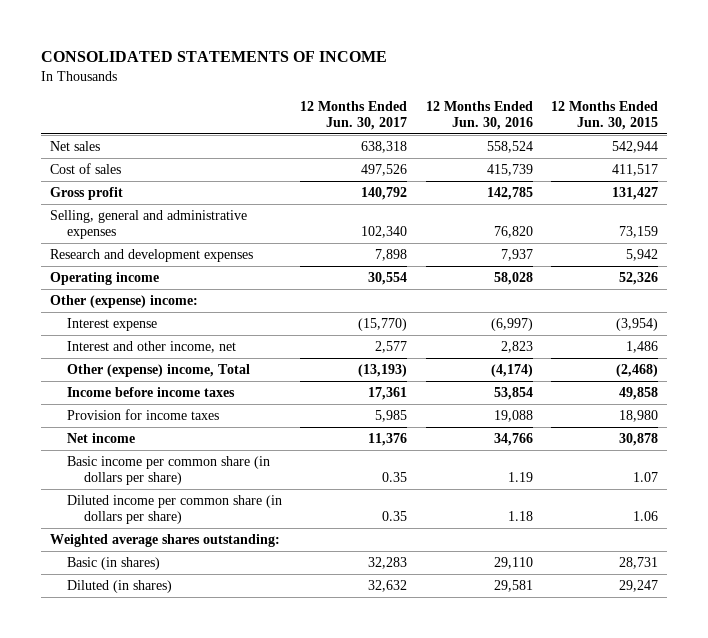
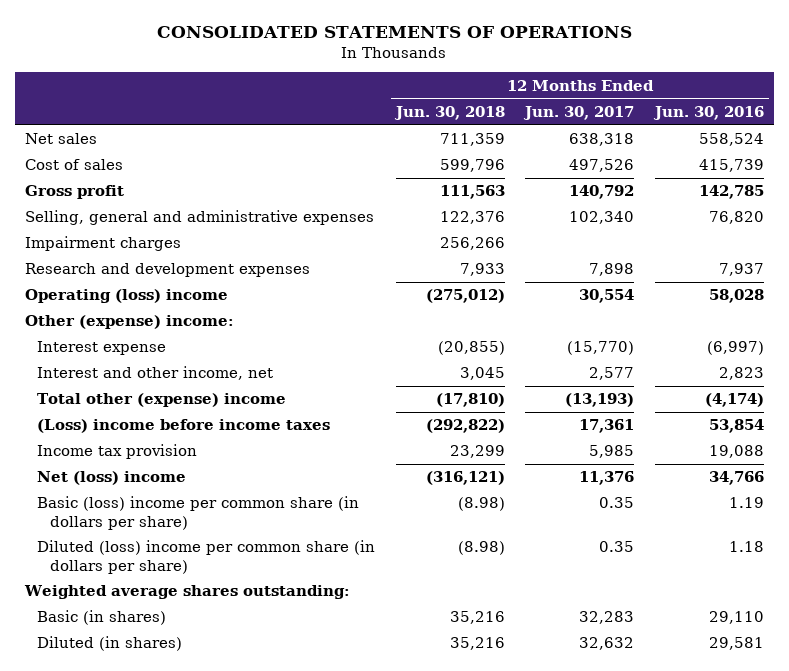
- CONSOLIDATED STATEMENTS OF INCOME
+ CONSOLIDATED STATEMENTS OF OPERATIONS
- | 12 Months Ended Jun. 30, 2017 | 12 Months Ended Jun. 30, 2016 | 12 Months Ended Jun. 30, 2015
+ | 12 Months Ended Jun. 30, 2018 | 12 Months Ended Jun. 30, 2017 | 12 Months Ended Jun. 30, 2016
+ Impairment charges | 256,266 | |
- Operating income | 30,554 | 58,028 | 52,326
+ Operating (loss) income | (275,012) | 30,554 | 58,028
- Other (expense) income, Total | (13,193) | (4,174) | (2,468)
- Income before income taxes | 17,361 | 53,854 | 49,858
- Provision for income taxes | 5,985 | 19,088 | 18,980
- Net income | 11,376 | 34,766 | 30,878
- Basic income per common share (in dollars per share) | 0.35 | 1.19 | 1.07
- Diluted income per common share (in dollars per share) | 0.35 | 1.18 | 1.06
+ Total other (expense) income | (17,810) | (13,193) | (4,174)
+ (Loss) income before income taxes | (292,822) | 17,361 | 53,854
+ Income tax provision | 23,299 | 5,985 | 19,088
+ Net (loss) income | (316,121) | 11,376 | 34,766
+ Basic (loss) income per common share (in dollars per share) | (8.98) | 0.35 | 1.19
+ Diluted (loss) income per common share (in dollars per share) | (8.98) | 0.35 | 1.18

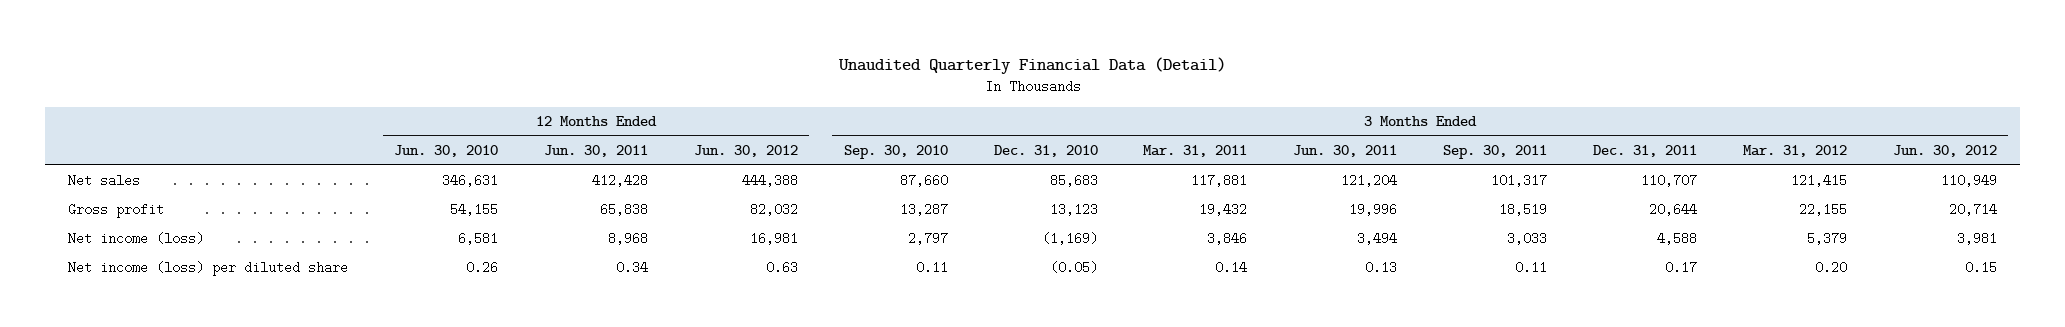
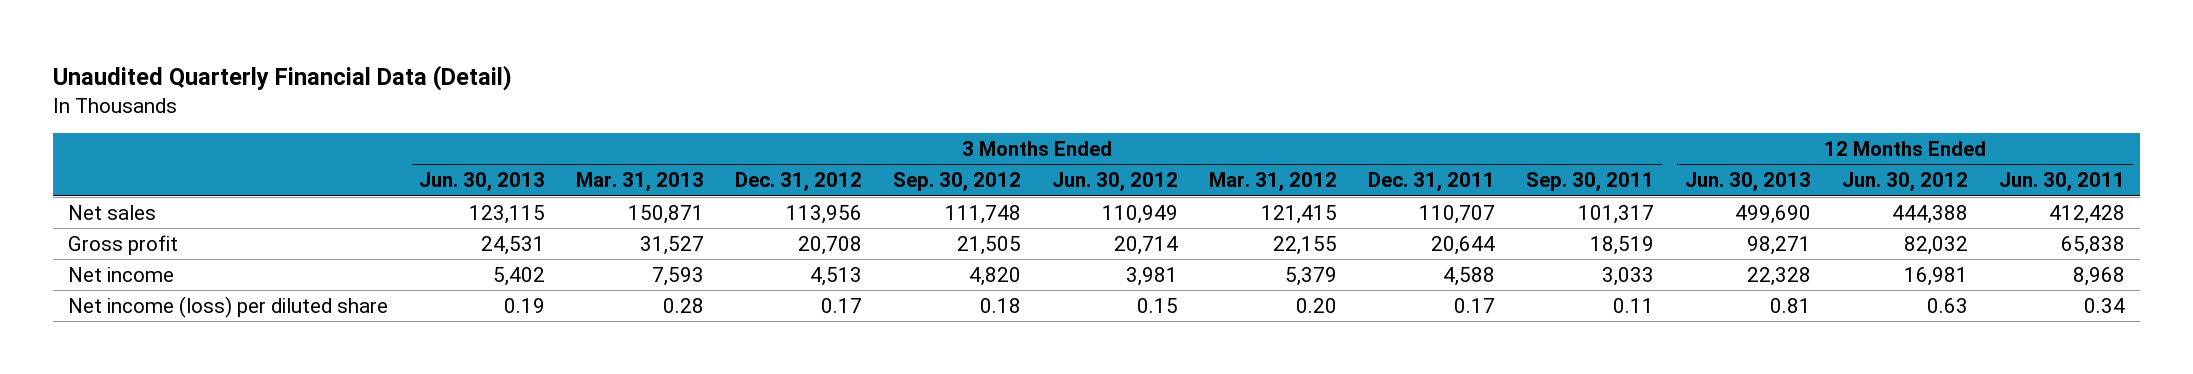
- | 12 Months Ended Jun. 30, 2010 | 12 Months Ended Jun. 30, 2011 | 12 Months Ended Jun. 30, 2012 | 3 Months Ended Sep. 30, 2010 | 3 Months Ended Dec. 31, 2010 | 3 Months Ended Mar. 31, 2011 | 3 Months Ended Jun. 30, 2011 | 3 Months Ended Sep. 30, 2011 | 3 Months Ended Dec. 31, 2011 | 3 Months Ended Mar. 31, 2012 | 3 Months Ended Jun. 30, 2012
+ | 3 Months Ended Jun. 30, 2013 | 3 Months Ended Mar. 31, 2013 | 3 Months Ended Dec. 31, 2012 | 3 Months Ended Sep. 30, 2012 | 3 Months Ended Jun. 30, 2012 | 3 Months Ended Mar. 31, 2012 | 3 Months Ended Dec. 31, 2011 | 3 Months Ended Sep. 30, 2011 | 12 Months Ended Jun. 30, 2013 | 12 Months Ended Jun. 30, 2012 | 12 Months Ended Jun. 30, 2011
- Net income (loss) | 6,581 | 8,968 | 16,981 | 2,797 | (1,169) | 3,846 | 3,494 | 3,033 | 4,588 | 5,379 | 3,981
+ Net income | 5,402 | 7,593 | 4,513 | 4,820 | 3,981 | 5,379 | 4,588 | 3,033 | 22,328 | 16,981 | 8,968

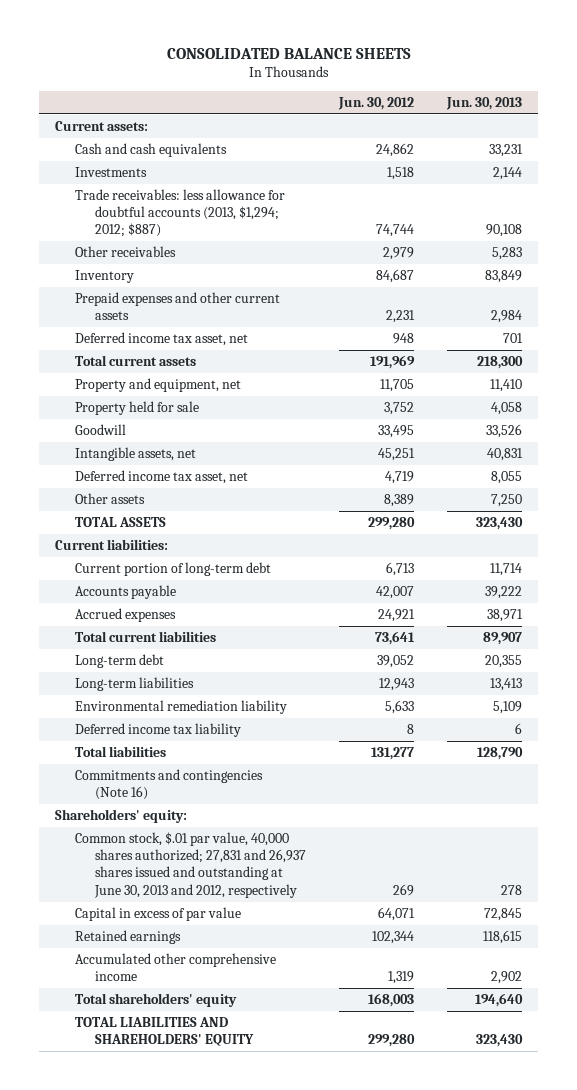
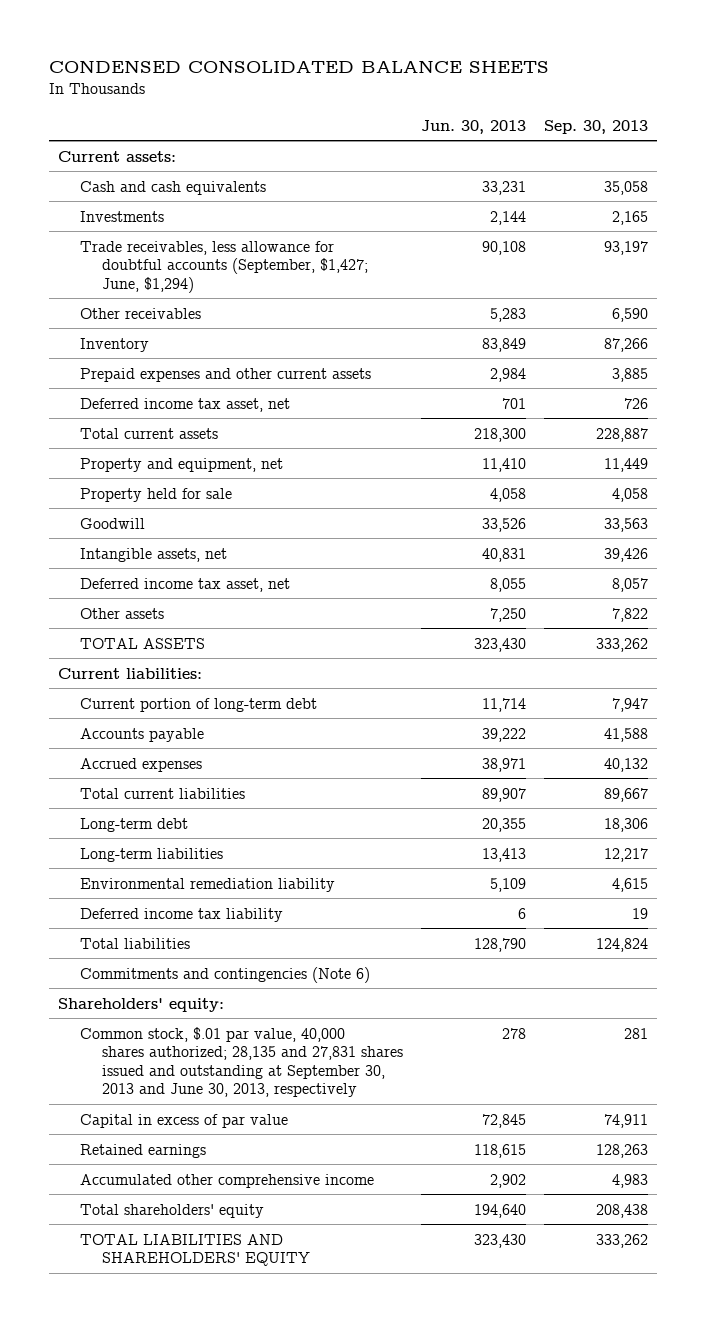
- CONSOLIDATED BALANCE SHEETS
+ CONDENSED CONSOLIDATED BALANCE SHEETS
- | Jun. 30, 2012 | Jun. 30, 2013
+ | Jun. 30, 2013 | Sep. 30, 2013
- Trade receivables: less allowance for doubtful accounts (2013, $1,294; 2012; $887) | 74,744 | 90,108
+ Trade receivables, less allowance for doubtful accounts (September, $1,427; June, $1,294) | 90,108 | 93,197
- Commitments and contingencies (Note 16)
+ Commitments and contingencies (Note 6)
- Common stock, $.01 par value, 40,000 shares authorized; 27,831 and 26,937 shares issued and outstanding at June 30, 2013 and 2012, respectively | 269 | 278
+ Common stock, $.01 par value, 40,000 shares authorized; 28,135 and 27,831 shares issued and outstanding at September 30, 2013 and June 30, 2013, respectively | 278 | 281

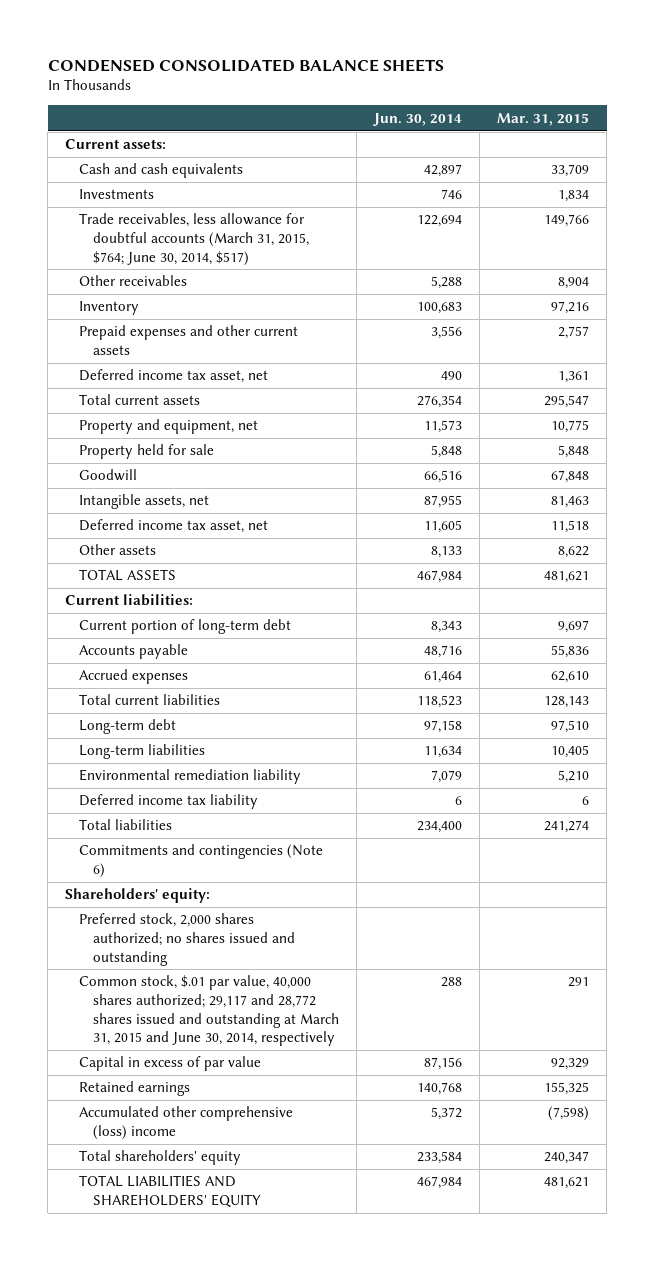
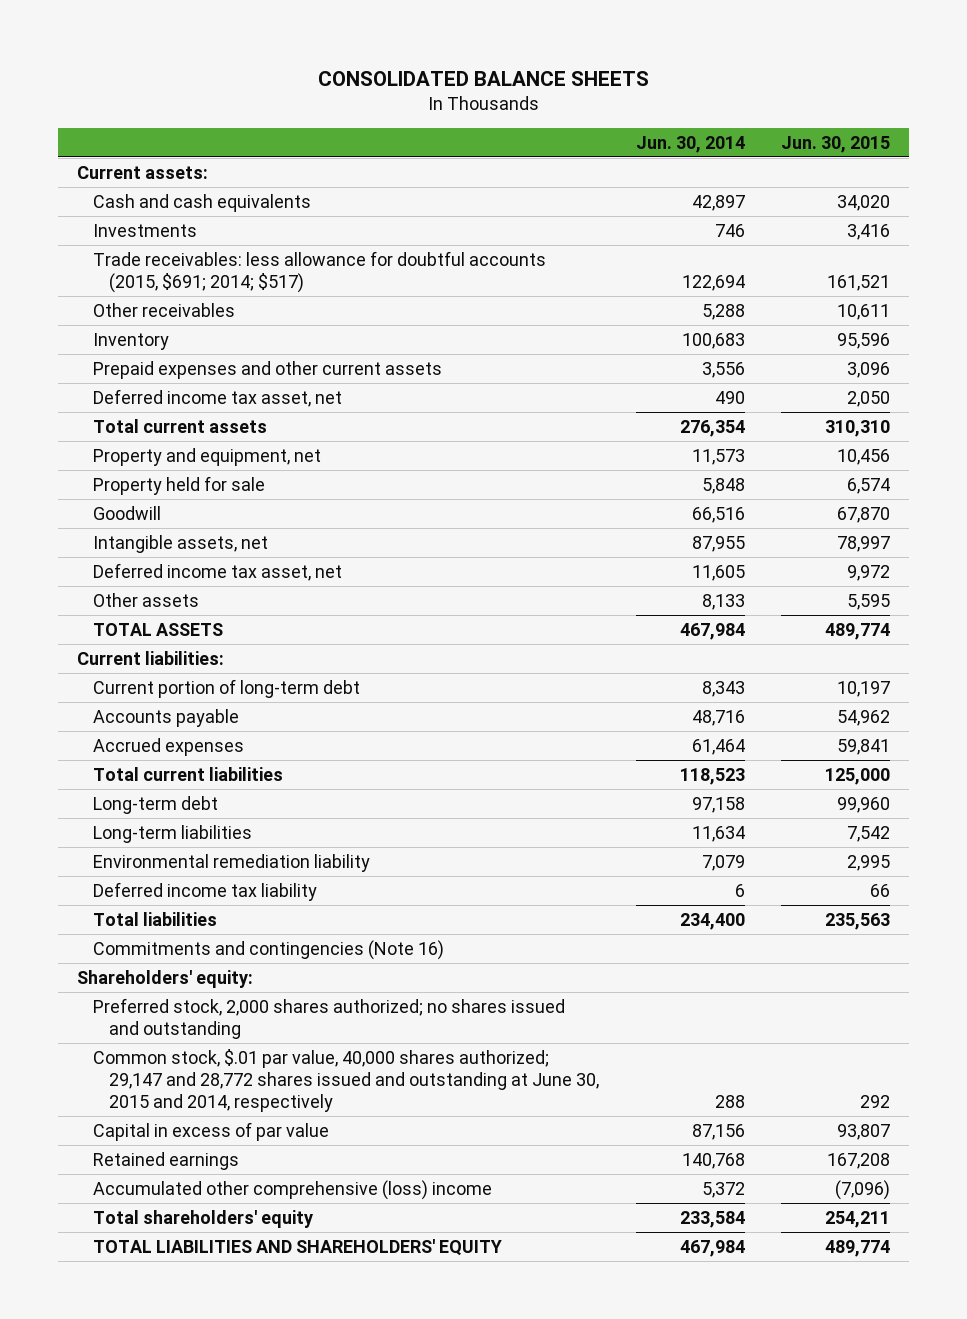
- CONDENSED CONSOLIDATED BALANCE SHEETS
+ CONSOLIDATED BALANCE SHEETS
- | Jun. 30, 2014 | Mar. 31, 2015
+ | Jun. 30, 2014 | Jun. 30, 2015
- Trade receivables, less allowance for doubtful accounts (March 31, 2015, $764; June 30, 2014, $517) | 122,694 | 149,766
+ Trade receivables: less allowance for doubtful accounts (2015, $691; 2014; $517) | 122,694 | 161,521
- Commitments and contingencies (Note 6)
+ Commitments and contingencies (Note 16)
- Common stock, $.01 par value, 40,000 shares authorized; 29,117 and 28,772 shares issued and outstanding at March 31, 2015 and June 30, 2014, respectively | 288 | 291
+ Common stock, $.01 par value, 40,000 shares authorized; 29,147 and 28,772 shares issued and outstanding at June 30, 2015 and 2014, respectively | 288 | 292

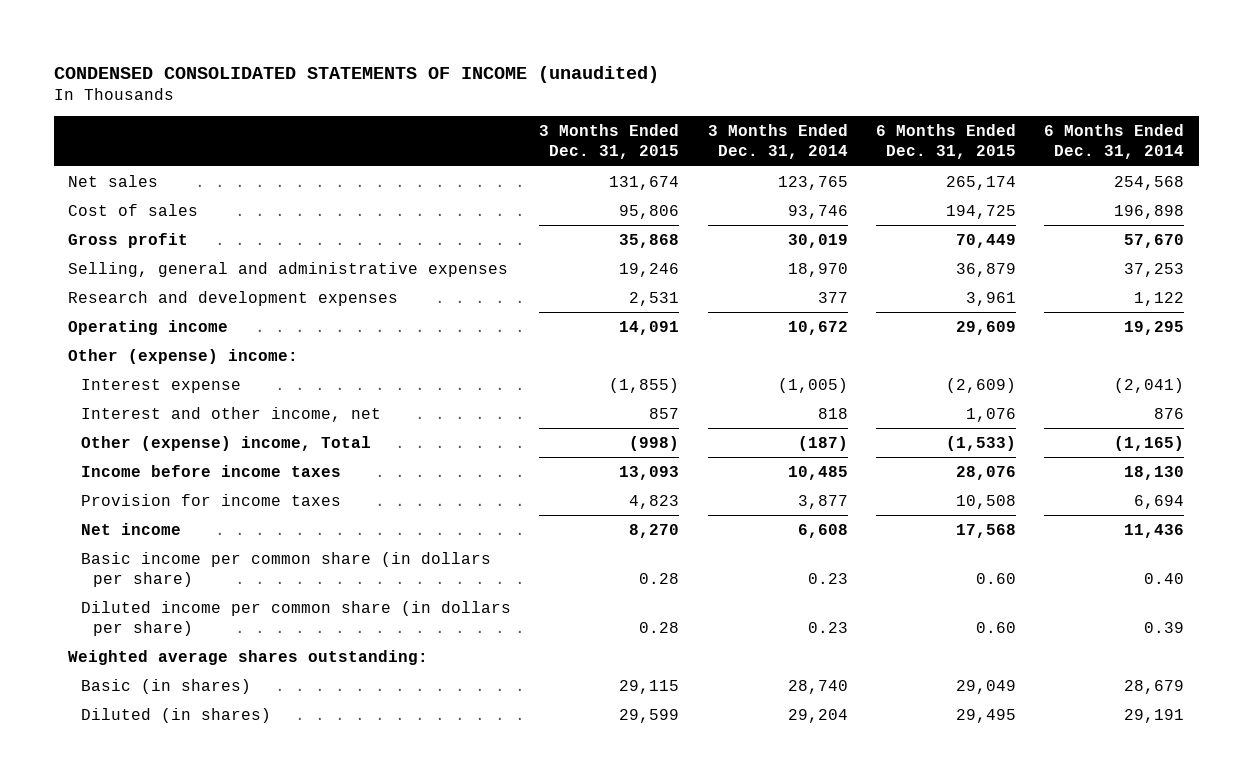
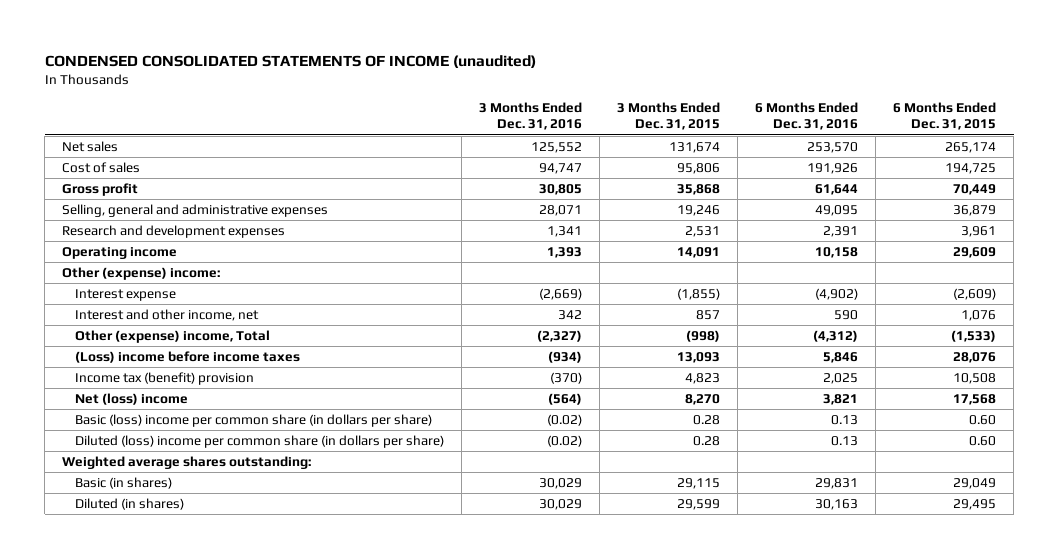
- | 3 Months Ended Dec. 31, 2015 | 3 Months Ended Dec. 31, 2014 | 6 Months Ended Dec. 31, 2015 | 6 Months Ended Dec. 31, 2014
+ | 3 Months Ended Dec. 31, 2016 | 3 Months Ended Dec. 31, 2015 | 6 Months Ended Dec. 31, 2016 | 6 Months Ended Dec. 31, 2015
- Income before income taxes | 13,093 | 10,485 | 28,076 | 18,130
- Provision for income taxes | 4,823 | 3,877 | 10,508 | 6,694
- Net income | 8,270 | 6,608 | 17,568 | 11,436
- Basic income per common share (in dollars per share) | 0.28 | 0.23 | 0.60 | 0.40
- Diluted income per common share (in dollars per share) | 0.28 | 0.23 | 0.60 | 0.39
+ (Loss) income before income taxes | (934) | 13,093 | 5,846 | 28,076
+ Income tax (benefit) provision | (370) | 4,823 | 2,025 | 10,508
+ Net (loss) income | (564) | 8,270 | 3,821 | 17,568
+ Basic (loss) income per common share (in dollars per share) | (0.02) | 0.28 | 0.13 | 0.60
+ Diluted (loss) income per common share (in dollars per share) | (0.02) | 0.28 | 0.13 | 0.60

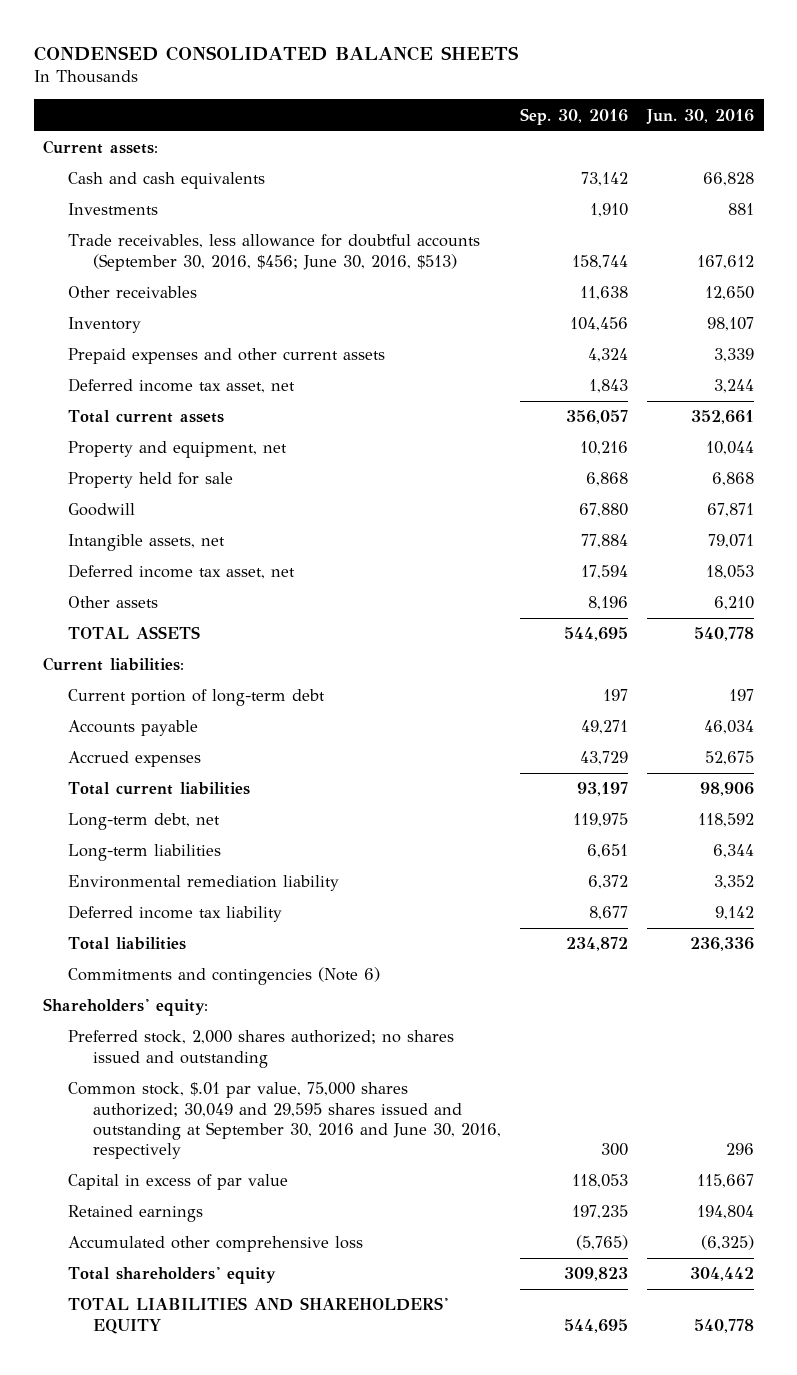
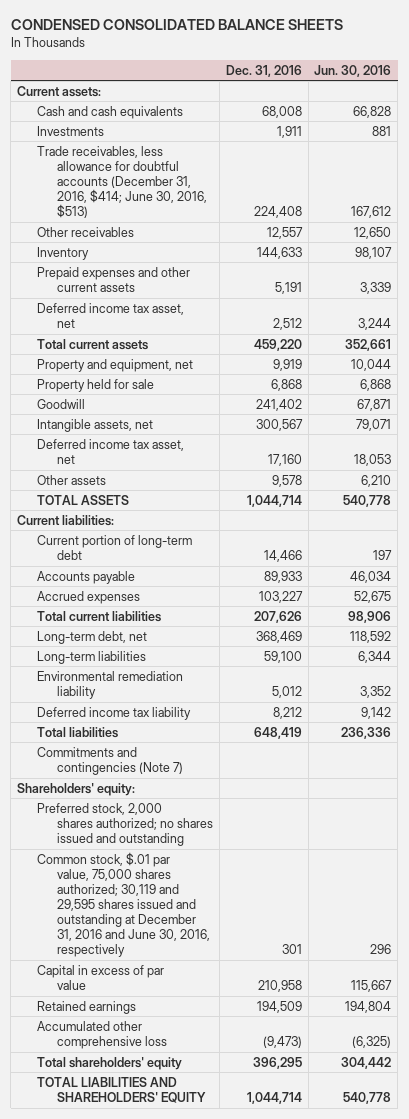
- | Sep. 30, 2016 | Jun. 30, 2016
+ | Dec. 31, 2016 | Jun. 30, 2016
- Trade receivables, less allowance for doubtful accounts (September 30, 2016, $456; June 30, 2016, $513) | 158,744 | 167,612
+ Trade receivables, less allowance for doubtful accounts (December 31, 2016, $414; June 30, 2016, $513) | 224,408 | 167,612
- Commitments and contingencies (Note 6)
+ Commitments and contingencies (Note 7)
- Common stock, $.01 par value, 75,000 shares authorized; 30,049 and 29,595 shares issued and outstanding at September 30, 2016 and June 30, 2016, respectively | 300 | 296
+ Common stock, $.01 par value, 75,000 shares authorized; 30,119 and 29,595 shares issued and outstanding at December 31, 2016 and June 30, 2016, respectively | 301 | 296

